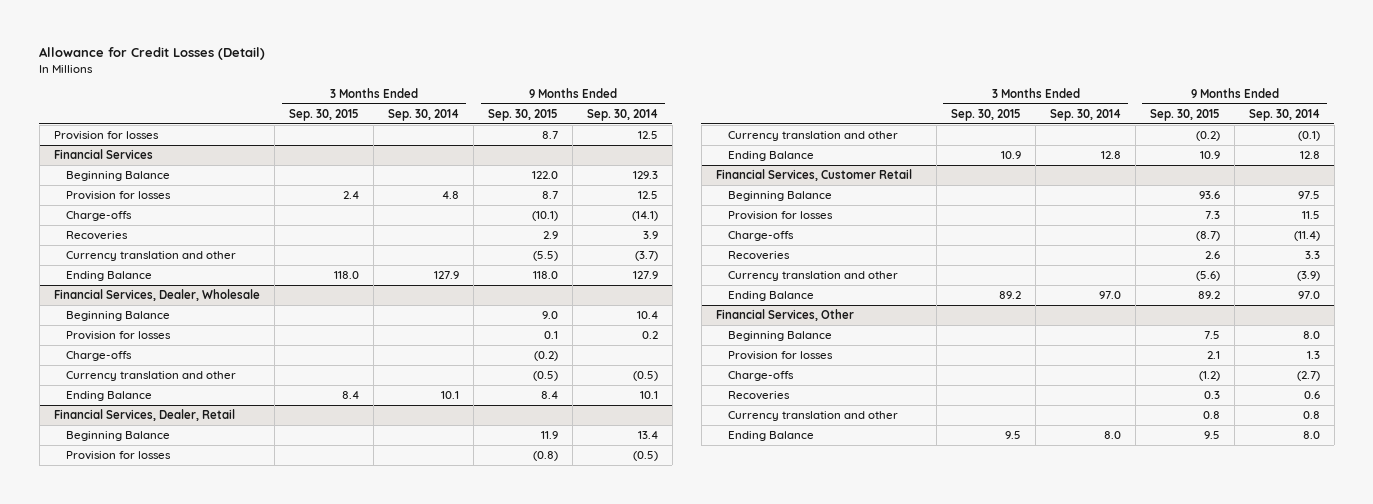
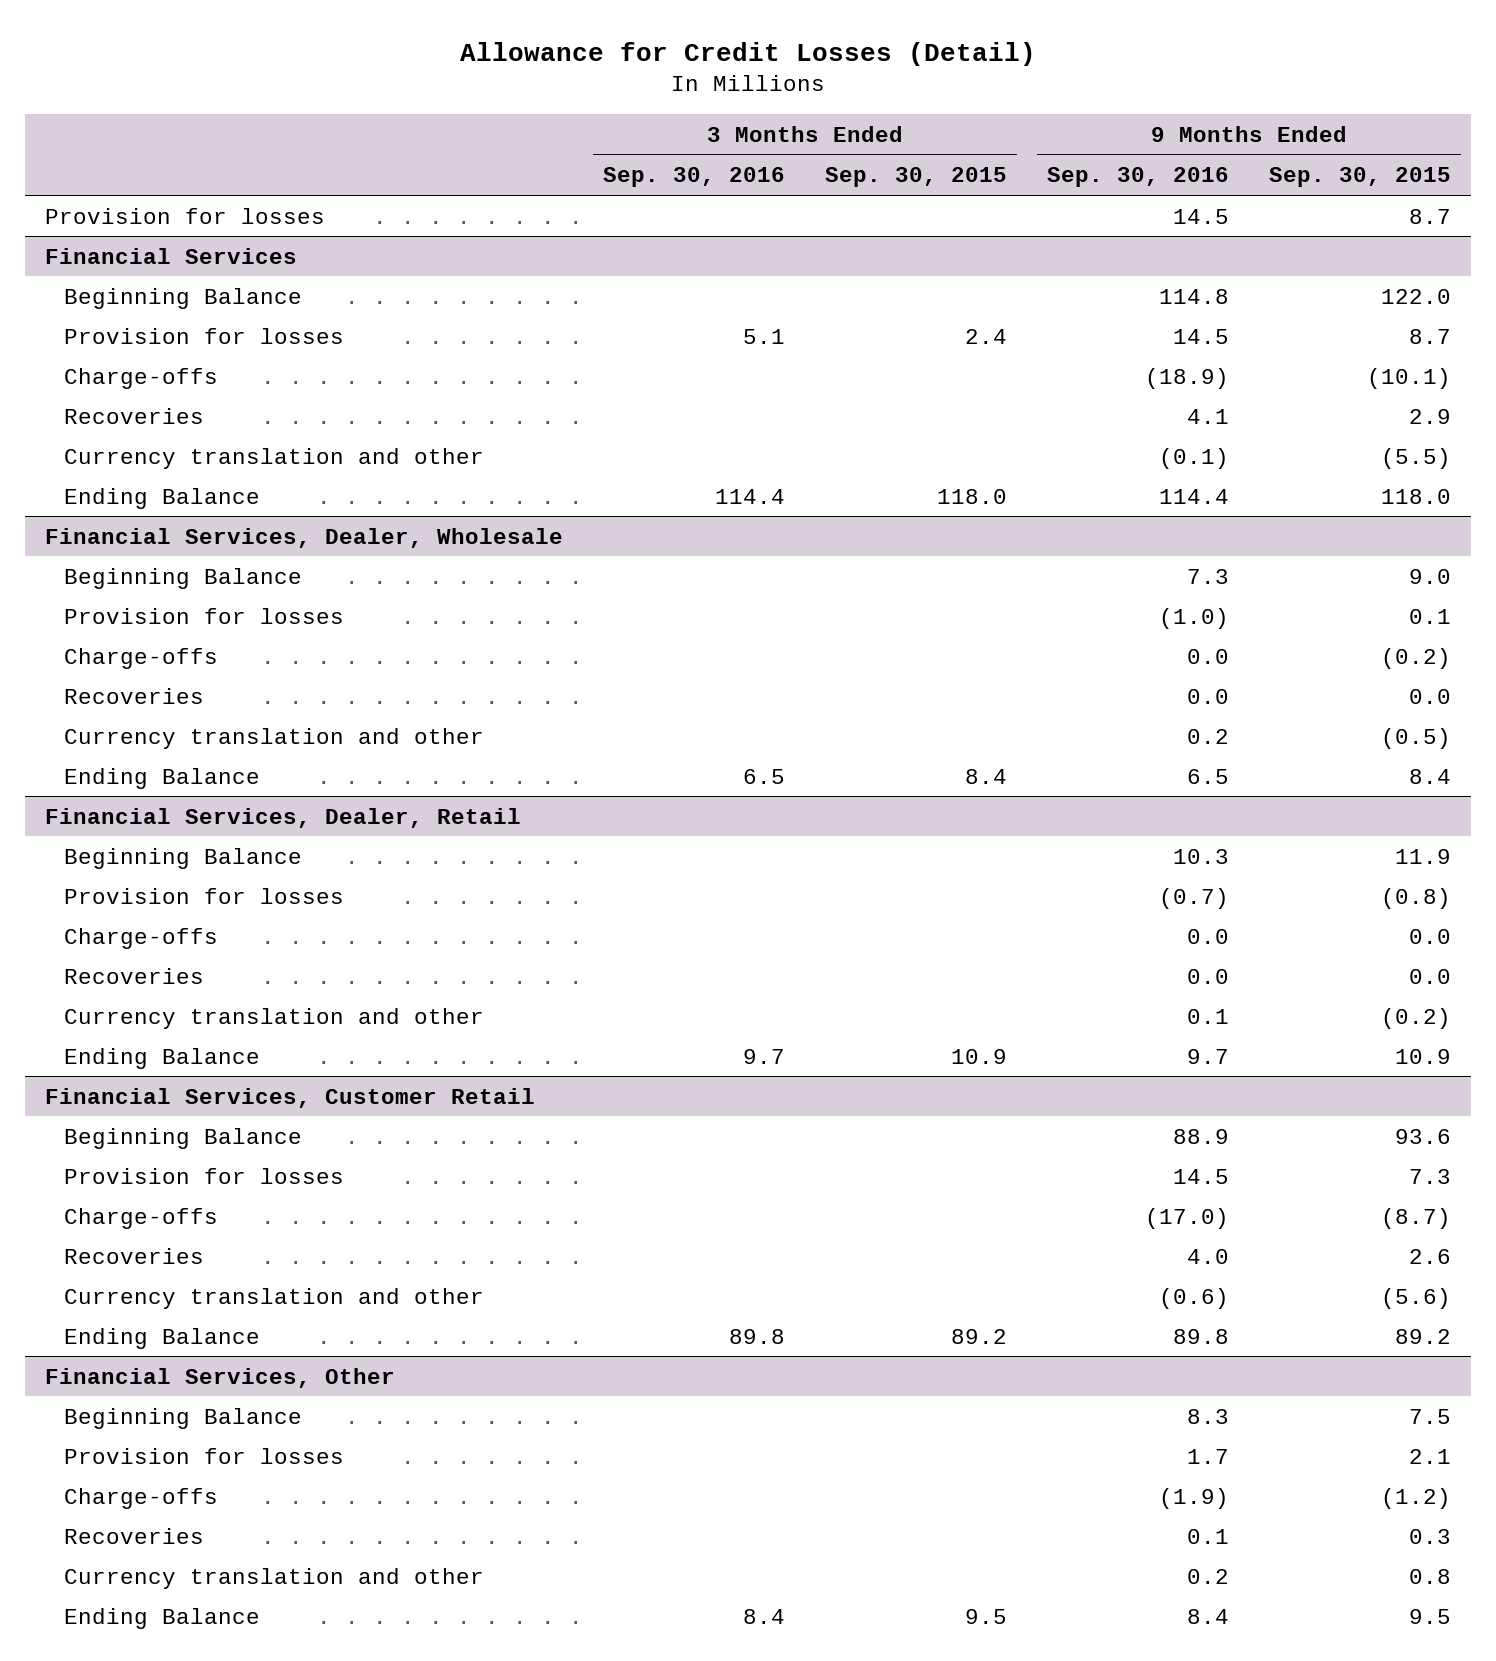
- | 3 Months Ended Sep. 30, 2015 | 3 Months Ended Sep. 30, 2014 | 9 Months Ended Sep. 30, 2015 | 9 Months Ended Sep. 30, 2014
+ | 3 Months Ended Sep. 30, 2016 | 3 Months Ended Sep. 30, 2015 | 9 Months Ended Sep. 30, 2016 | 9 Months Ended Sep. 30, 2015
@ Financial Services, Dealer, Wholesale
+ Recoveries | | | 0.0 | 0.0
@ Financial Services, Dealer, Retail
+ Charge-offs | | | 0.0 | 0.0
+ Recoveries | | | 0.0 | 0.0

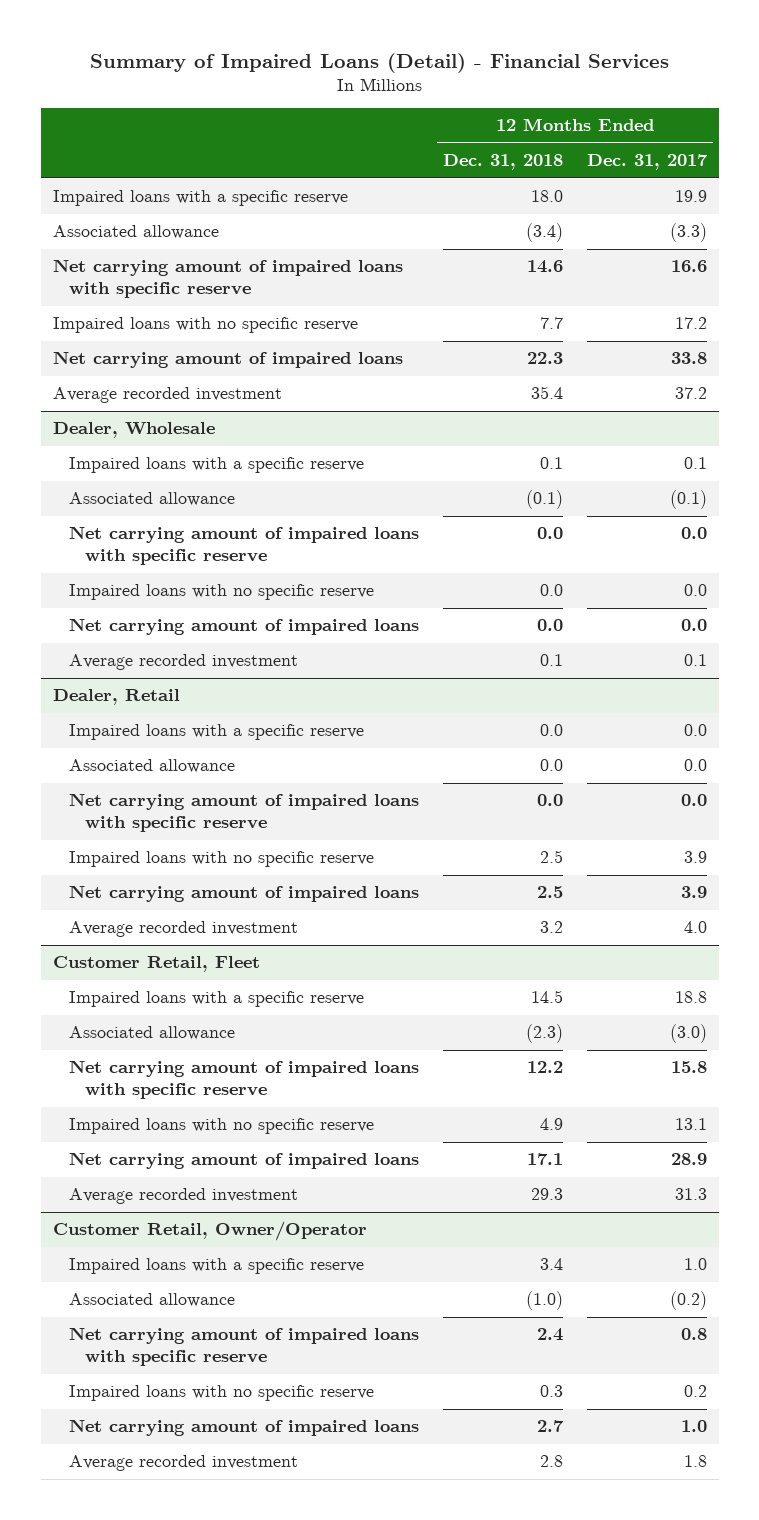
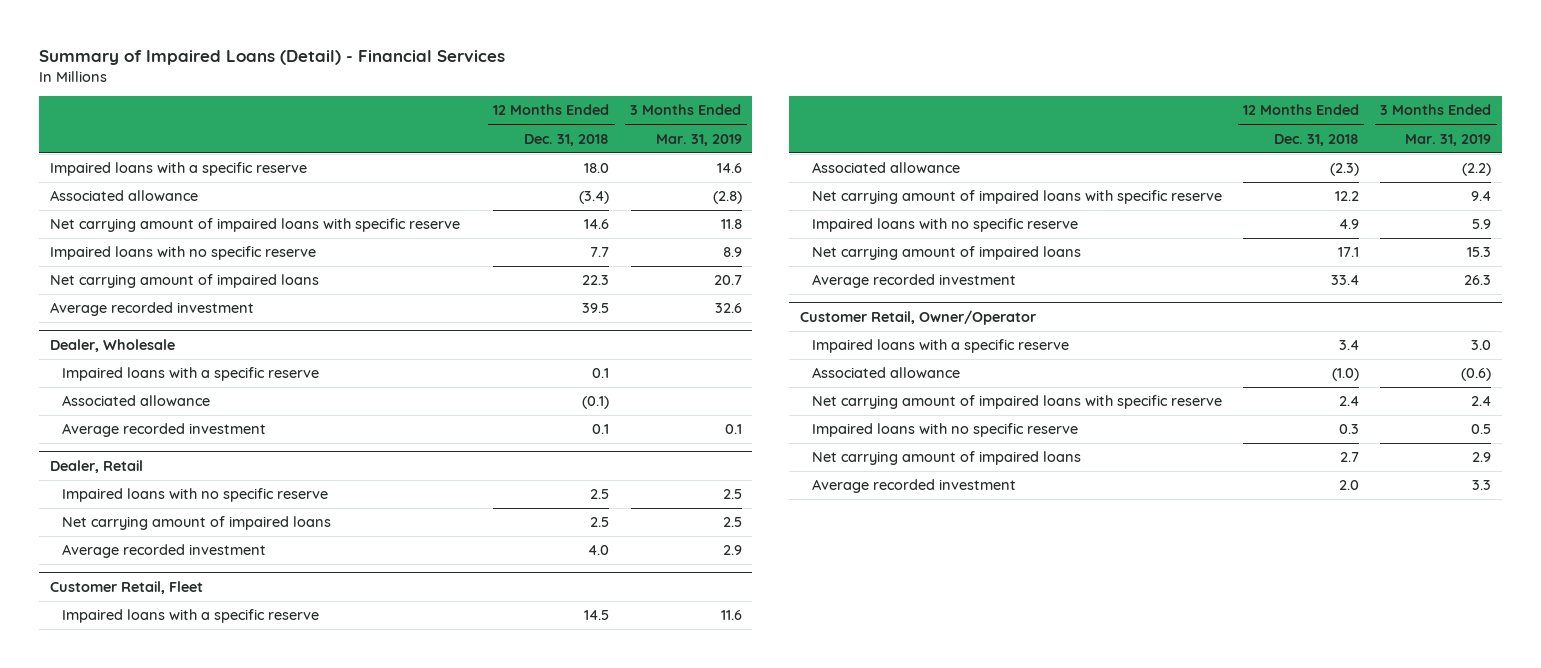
- | 12 Months Ended Dec. 31, 2018 | 12 Months Ended Dec. 31, 2017
+ | 12 Months Ended Dec. 31, 2018 | 3 Months Ended Mar. 31, 2019
- Average recorded investment | 35.4 | 37.2
+ Average recorded investment | 39.5 | 32.6
@ Dealer, Wholesale
- Net carrying amount of impaired loans with specific reserve | 0.0 | 0.0
- Impaired loans with no specific reserve | 0.0 | 0.0
- Net carrying amount of impaired loans | 0.0 | 0.0
@ Dealer, Retail
- Impaired loans with a specific reserve | 0.0 | 0.0
- Associated allowance | 0.0 | 0.0
- Net carrying amount of impaired loans with specific reserve | 0.0 | 0.0
- Average recorded investment | 3.2 | 4.0
+ Average recorded investment | 4.0 | 2.9
@ Customer Retail, Fleet
- Average recorded investment | 29.3 | 31.3
+ Average recorded investment | 33.4 | 26.3
@ Customer Retail, Owner/Operator
- Average recorded investment | 2.8 | 1.8
+ Average recorded investment | 2.0 | 3.3

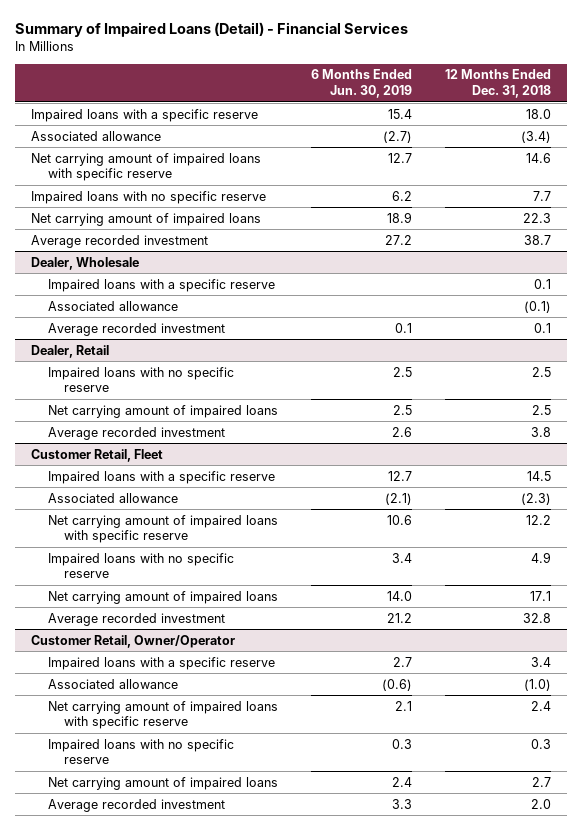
- | 12 Months Ended Dec. 31, 2018 | 3 Months Ended Mar. 31, 2019
+ | 6 Months Ended Jun. 30, 2019 | 12 Months Ended Dec. 31, 2018
- Average recorded investment | 39.5 | 32.6
+ Average recorded investment | 27.2 | 38.7
@ Dealer, Retail
- Average recorded investment | 4.0 | 2.9
+ Average recorded investment | 2.6 | 3.8
@ Customer Retail, Fleet
- Average recorded investment | 33.4 | 26.3
+ Average recorded investment | 21.2 | 32.8

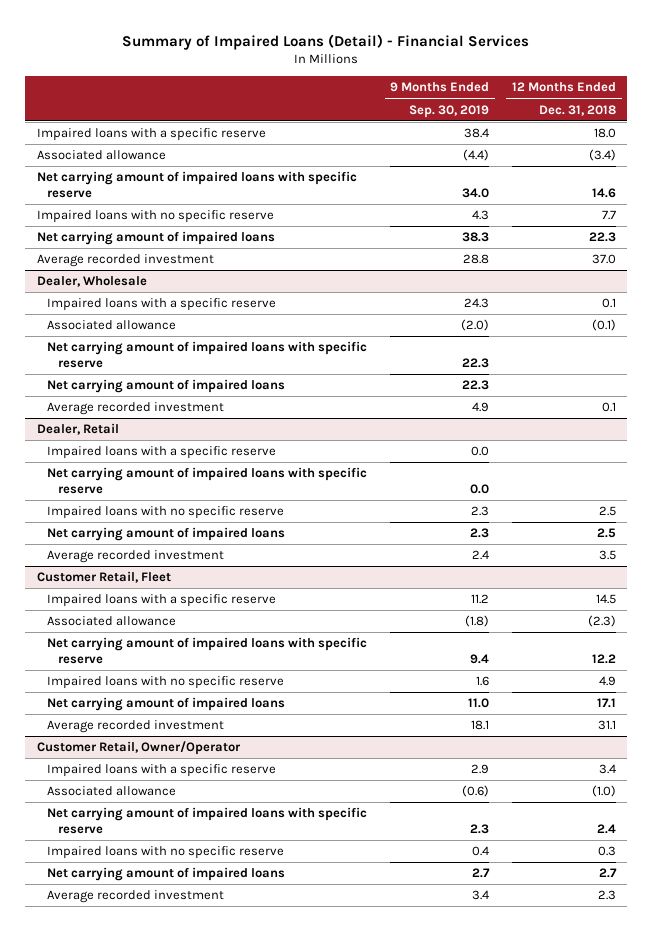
- | 6 Months Ended Jun. 30, 2019 | 12 Months Ended Dec. 31, 2018
+ | 9 Months Ended Sep. 30, 2019 | 12 Months Ended Dec. 31, 2018
- Average recorded investment | 27.2 | 38.7
+ Average recorded investment | 28.8 | 37.0
@ Dealer, Wholesale
+ Net carrying amount of impaired loans with specific reserve | 22.3 |
+ Net carrying amount of impaired loans | 22.3 |
@ Dealer, Retail
+ Impaired loans with a specific reserve | 0.0 |
+ Net carrying amount of impaired loans with specific reserve | 0.0 |
- Average recorded investment | 2.6 | 3.8
+ Average recorded investment | 2.4 | 3.5
@ Customer Retail, Fleet
- Average recorded investment | 21.2 | 32.8
+ Average recorded investment | 18.1 | 31.1
@ Customer Retail, Owner/Operator
- Average recorded investment | 3.3 | 2.0
+ Average recorded investment | 3.4 | 2.3

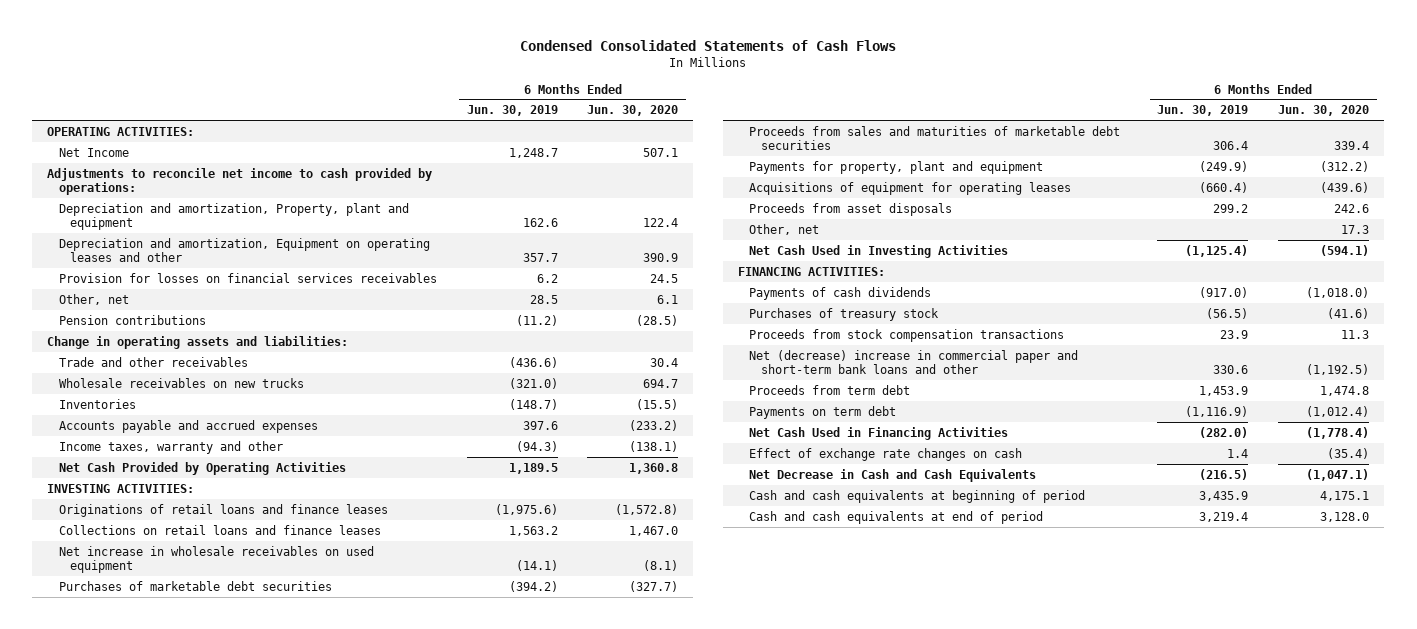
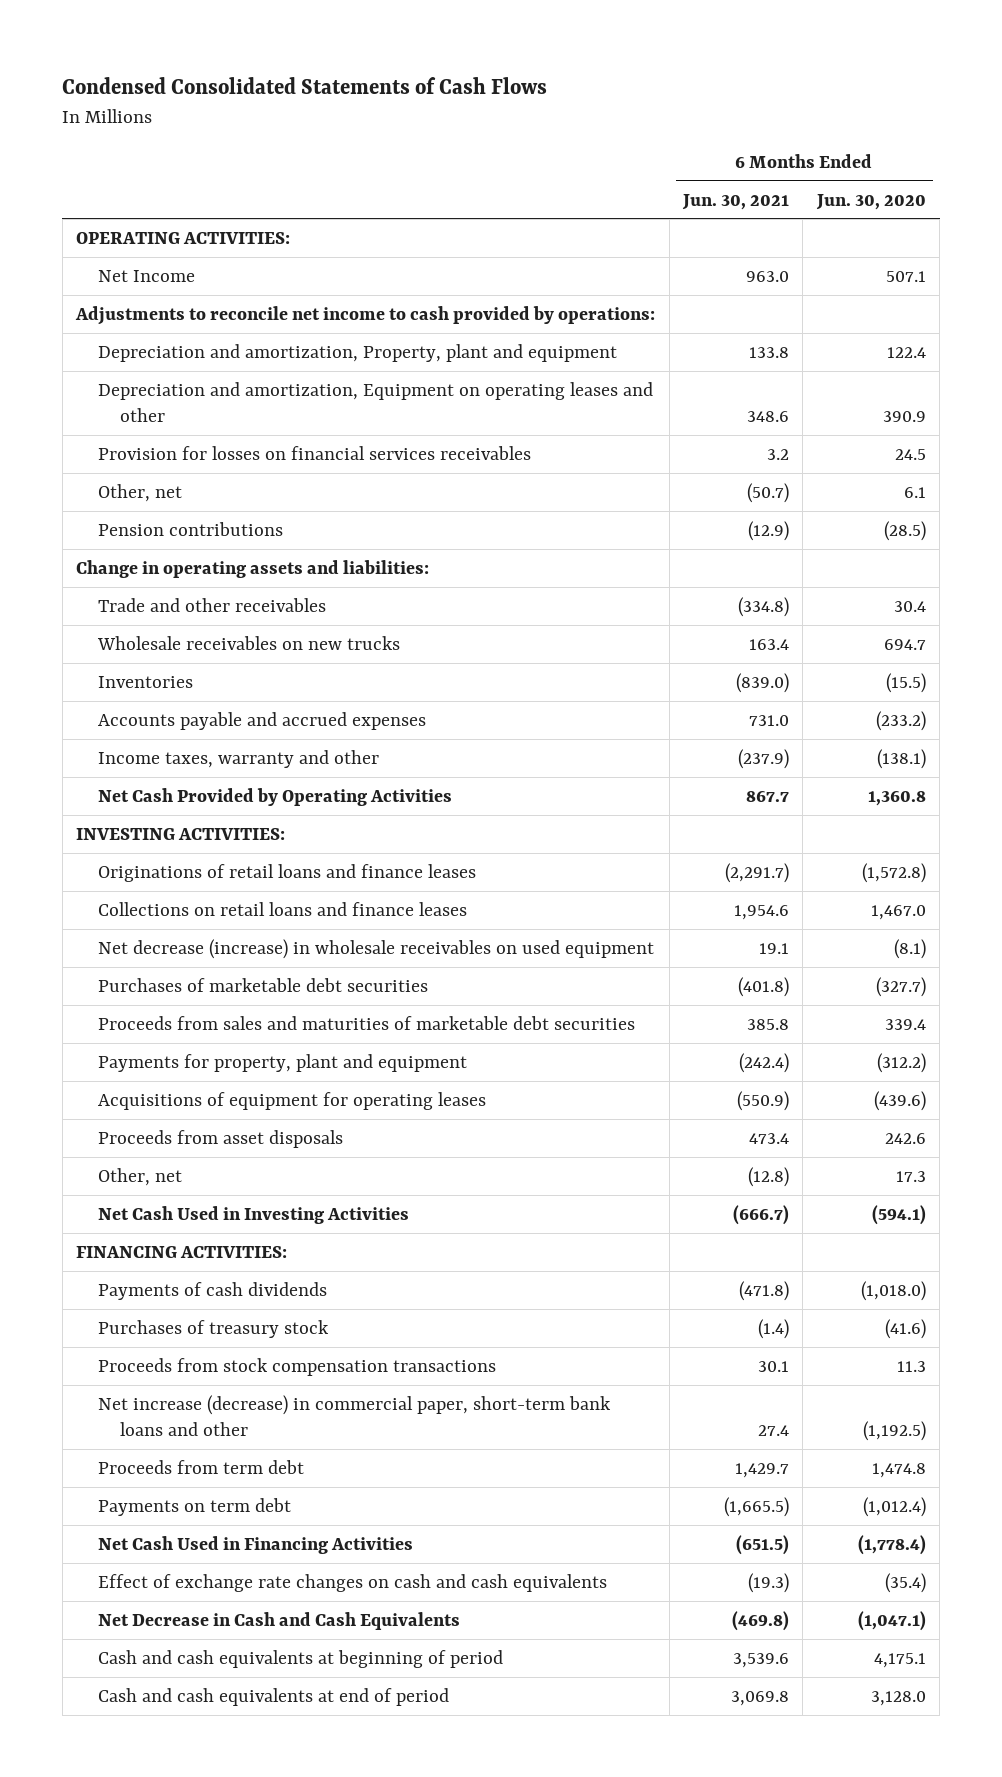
- | 6 Months Ended Jun. 30, 2019 | 6 Months Ended Jun. 30, 2020
+ | 6 Months Ended Jun. 30, 2021 | 6 Months Ended Jun. 30, 2020
- Net increase in wholesale receivables on used equipment | (14.1) | (8.1)
+ Net decrease (increase) in wholesale receivables on used equipment | 19.1 | (8.1)
- Net (decrease) increase in commercial paper and short-term bank loans and other | 330.6 | (1,192.5)
+ Net increase (decrease) in commercial paper, short-term bank loans and other | 27.4 | (1,192.5)
- Effect of exchange rate changes on cash | 1.4 | (35.4)
+ Effect of exchange rate changes on cash and cash equivalents | (19.3) | (35.4)

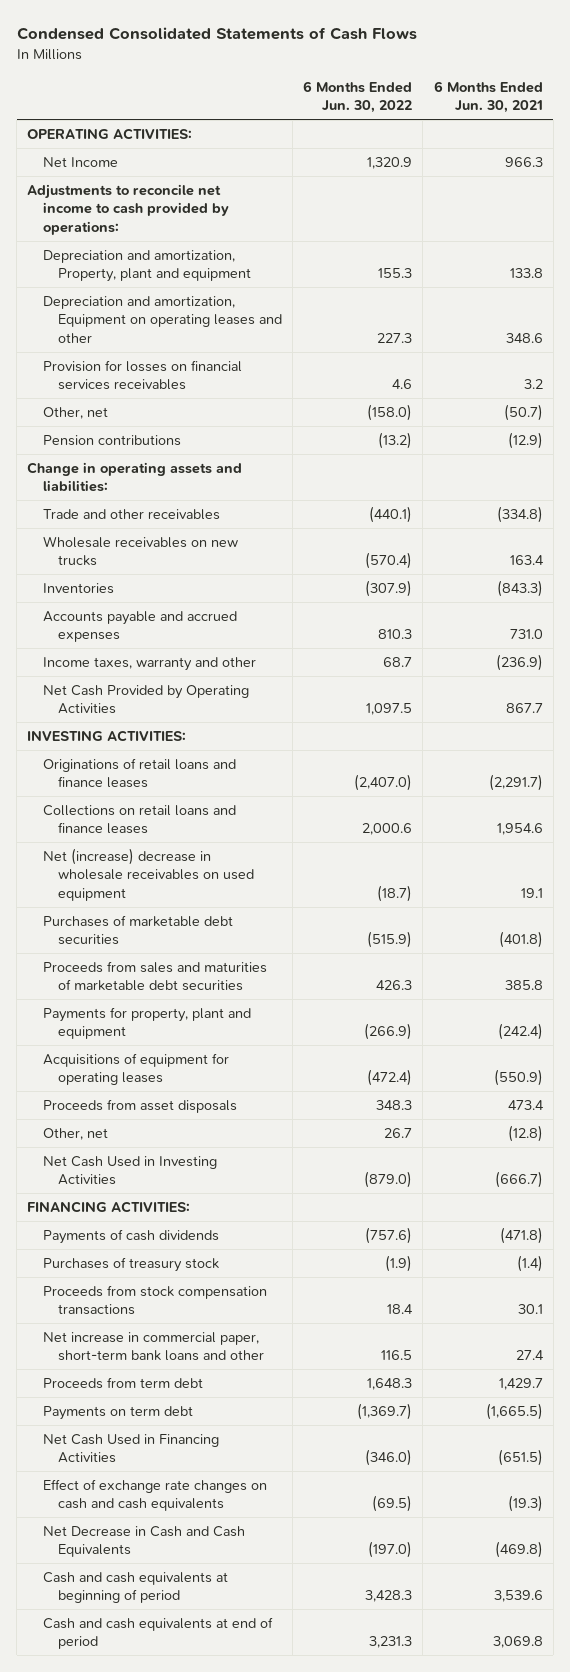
- | 6 Months Ended Jun. 30, 2021 | 6 Months Ended Jun. 30, 2020
+ | 6 Months Ended Jun. 30, 2022 | 6 Months Ended Jun. 30, 2021
- Net Income | 963.0 | 507.1
+ Net Income | 1,320.9 | 966.3
- Inventories | (839.0) | (15.5)
+ Inventories | (307.9) | (843.3)
- Income taxes, warranty and other | (237.9) | (138.1)
+ Income taxes, warranty and other | 68.7 | (236.9)
- Net decrease (increase) in wholesale receivables on used equipment | 19.1 | (8.1)
+ Net (increase) decrease in wholesale receivables on used equipment | (18.7) | 19.1
- Net increase (decrease) in commercial paper, short-term bank loans and other | 27.4 | (1,192.5)
+ Net increase in commercial paper, short-term bank loans and other | 116.5 | 27.4

